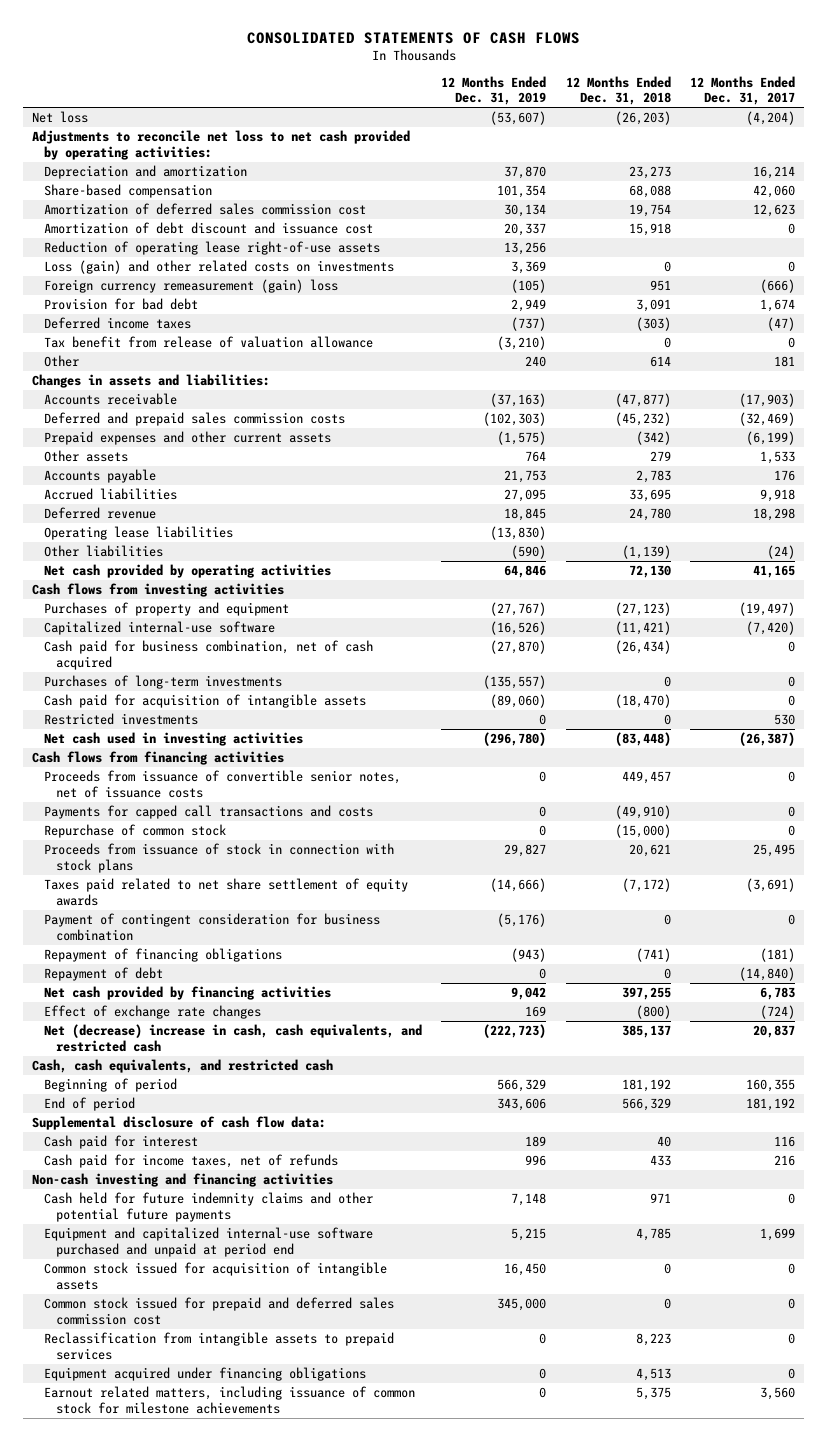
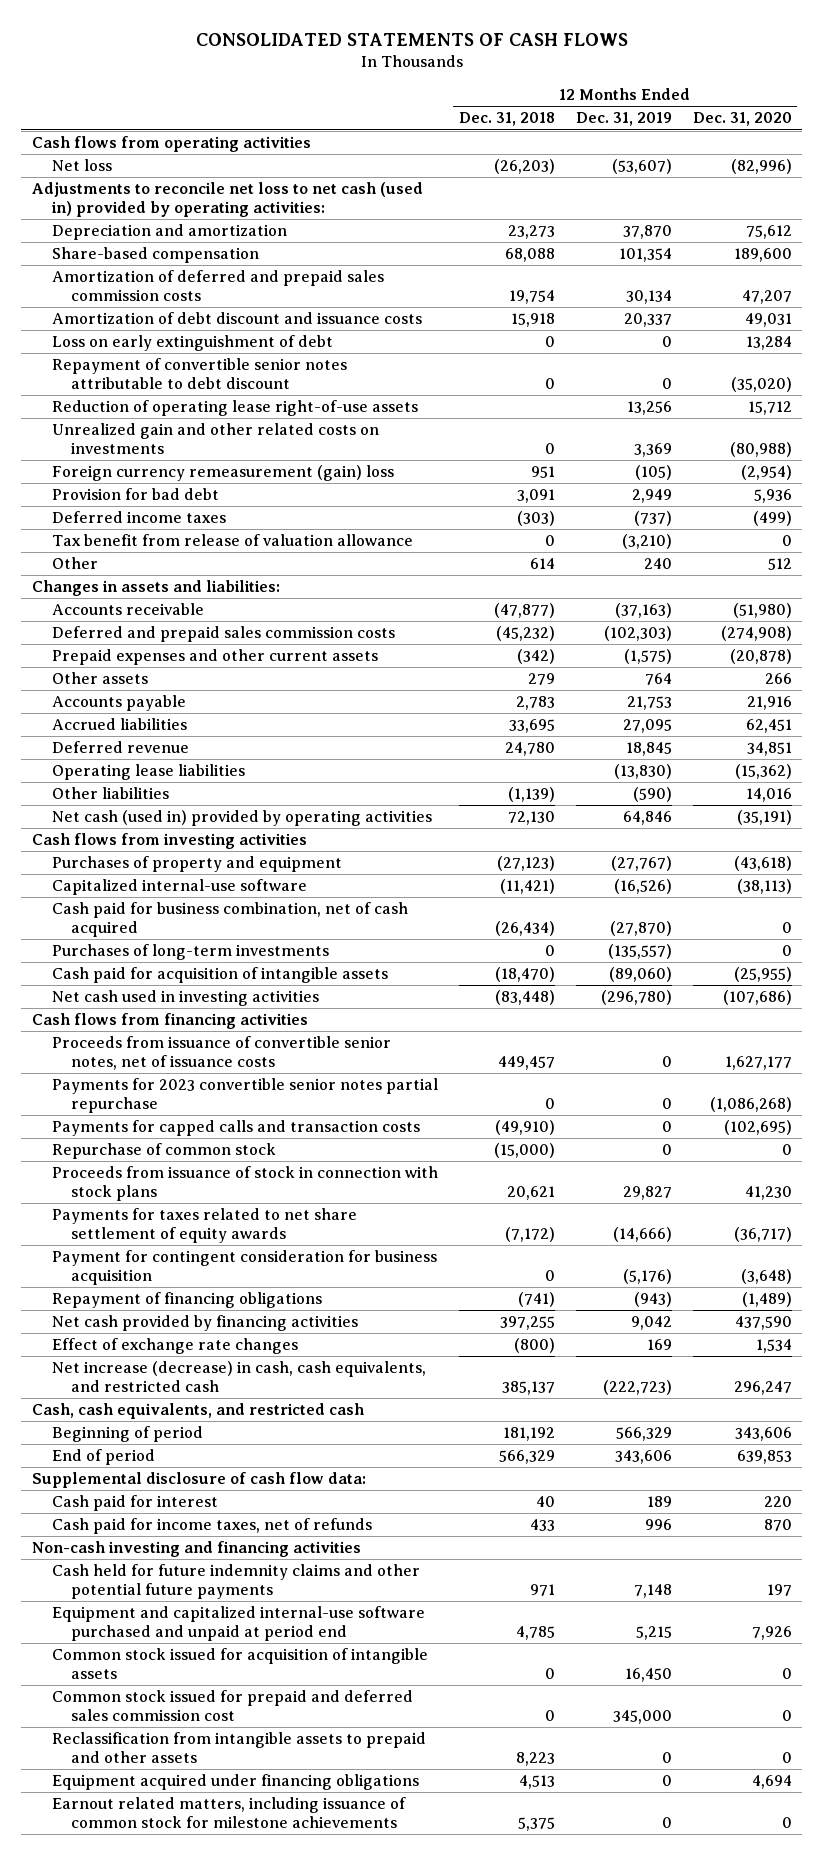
- | 12 Months Ended Dec. 31, 2019 | 12 Months Ended Dec. 31, 2018 | 12 Months Ended Dec. 31, 2017
+ | 12 Months Ended Dec. 31, 2018 | 12 Months Ended Dec. 31, 2019 | 12 Months Ended Dec. 31, 2020
+ Cash flows from operating activities
- Adjustments to reconcile net loss to net cash provided by operating activities:
+ Adjustments to reconcile net loss to net cash (used in) provided by operating activities:
- Amortization of deferred sales commission cost | 30,134 | 19,754 | 12,623
- Amortization of debt discount and issuance cost | 20,337 | 15,918 | 0
+ Amortization of deferred and prepaid sales commission costs | 19,754 | 30,134 | 47,207
+ Amortization of debt discount and issuance costs | 15,918 | 20,337 | 49,031
+ Loss on early extinguishment of debt | 0 | 0 | 13,284
+ Repayment of convertible senior notes attributable to debt discount | 0 | 0 | (35,020)
- Loss (gain) and other related costs on investments | 3,369 | 0 | 0
+ Unrealized gain and other related costs on investments | 0 | 3,369 | (80,988)
- Net cash provided by operating activities | 64,846 | 72,130 | 41,165
+ Net cash (used in) provided by operating activities | 72,130 | 64,846 | (35,191)
- Restricted investments | 0 | 0 | 530
- Payments for capped call transactions and costs | 0 | (49,910) | 0
+ Payments for 2023 convertible senior notes partial repurchase | 0 | 0 | (1,086,268)
+ Payments for capped calls and transaction costs | (49,910) | 0 | (102,695)
- Taxes paid related to net share settlement of equity awards | (14,666) | (7,172) | (3,691)
- Payment of contingent consideration for business combination | (5,176) | 0 | 0
+ Payments for taxes related to net share settlement of equity awards | (7,172) | (14,666) | (36,717)
+ Payment for contingent consideration for business acquisition | 0 | (5,176) | (3,648)
- Repayment of debt | 0 | 0 | (14,840)
- Net (decrease) increase in cash, cash equivalents, and restricted cash | (222,723) | 385,137 | 20,837
+ Net increase (decrease) in cash, cash equivalents, and restricted cash | 385,137 | (222,723) | 296,247
- Reclassification from intangible assets to prepaid services | 0 | 8,223 | 0
+ Reclassification from intangible assets to prepaid and other assets | 8,223 | 0 | 0

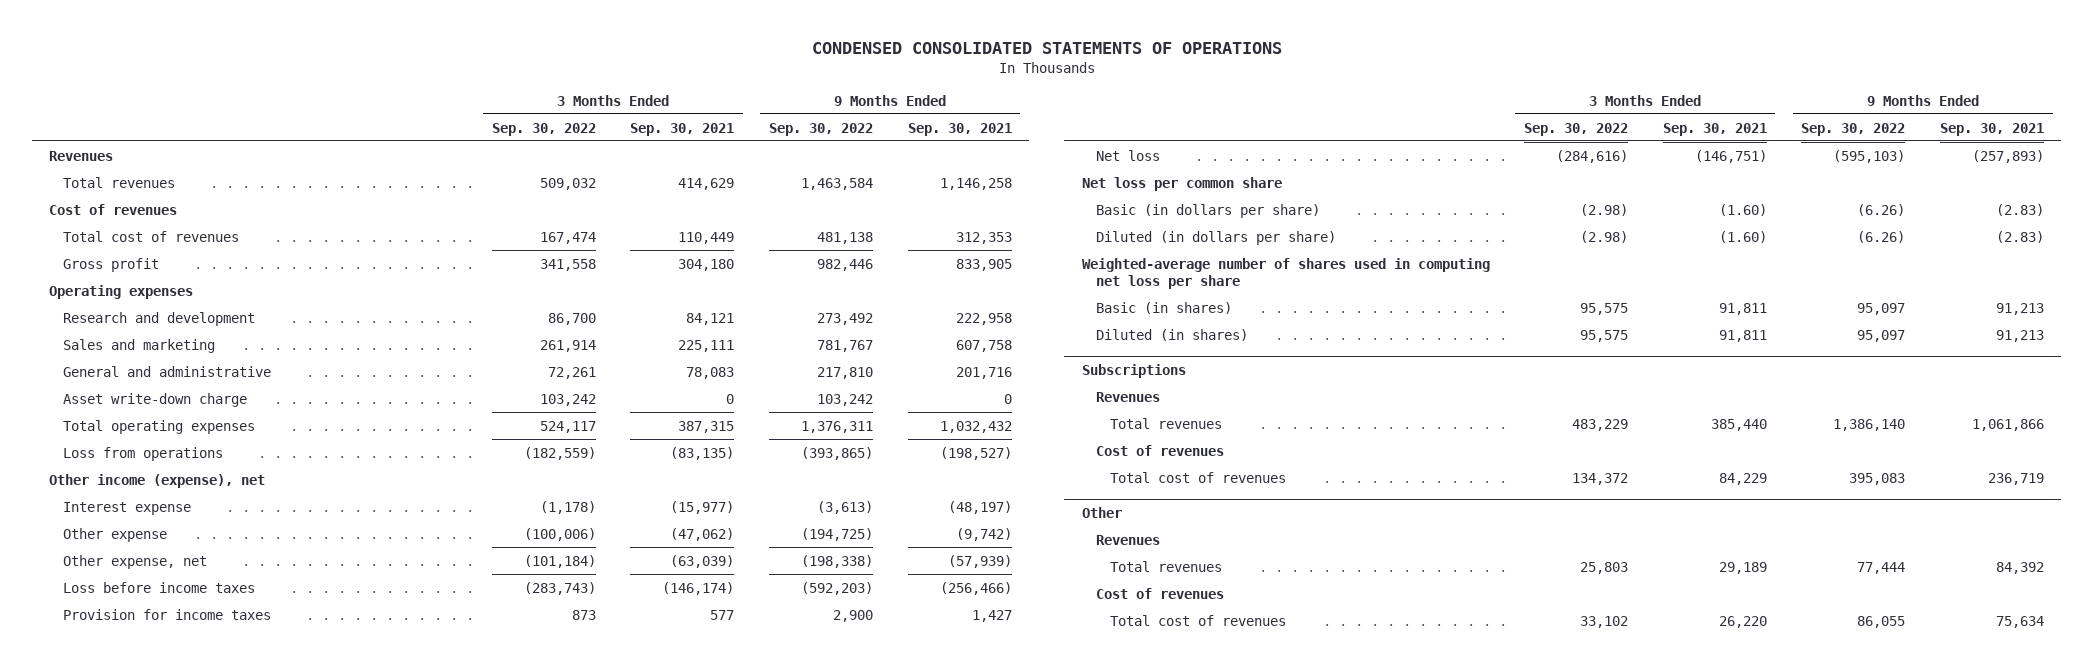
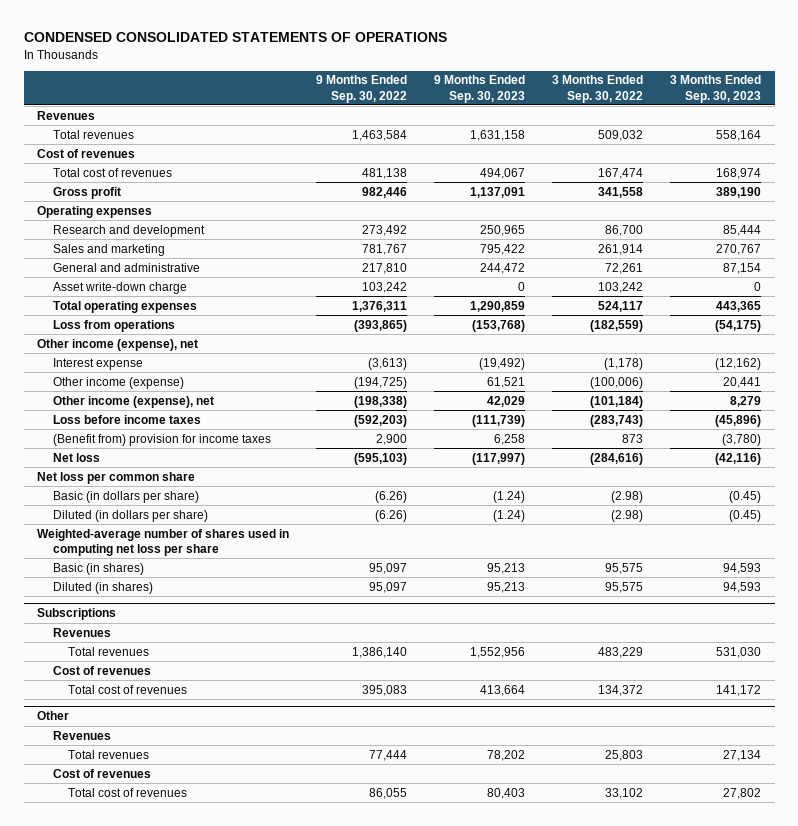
- | 3 Months Ended Sep. 30, 2022 | 3 Months Ended Sep. 30, 2021 | 9 Months Ended Sep. 30, 2022 | 9 Months Ended Sep. 30, 2021
+ | 9 Months Ended Sep. 30, 2022 | 9 Months Ended Sep. 30, 2023 | 3 Months Ended Sep. 30, 2022 | 3 Months Ended Sep. 30, 2023
- Other expense | (100,006) | (47,062) | (194,725) | (9,742)
- Other expense, net | (101,184) | (63,039) | (198,338) | (57,939)
+ Other income (expense) | (194,725) | 61,521 | (100,006) | 20,441
+ Other income (expense), net | (198,338) | 42,029 | (101,184) | 8,279
- Provision for income taxes | 873 | 577 | 2,900 | 1,427
+ (Benefit from) provision for income taxes | 2,900 | 6,258 | 873 | (3,780)

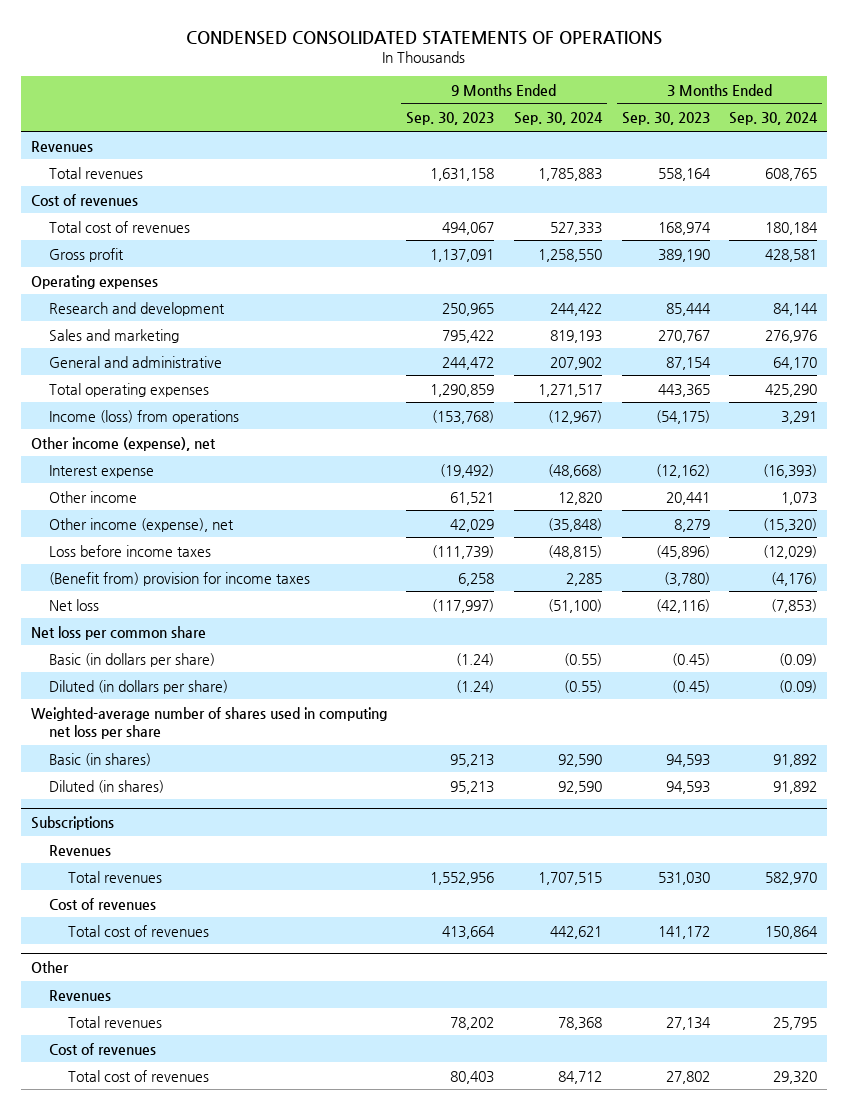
- | 9 Months Ended Sep. 30, 2022 | 9 Months Ended Sep. 30, 2023 | 3 Months Ended Sep. 30, 2022 | 3 Months Ended Sep. 30, 2023
+ | 9 Months Ended Sep. 30, 2023 | 9 Months Ended Sep. 30, 2024 | 3 Months Ended Sep. 30, 2023 | 3 Months Ended Sep. 30, 2024
- Asset write-down charge | 103,242 | 0 | 103,242 | 0
- Loss from operations | (393,865) | (153,768) | (182,559) | (54,175)
+ Income (loss) from operations | (153,768) | (12,967) | (54,175) | 3,291
- Other income (expense) | (194,725) | 61,521 | (100,006) | 20,441
+ Other income | 61,521 | 12,820 | 20,441 | 1,073

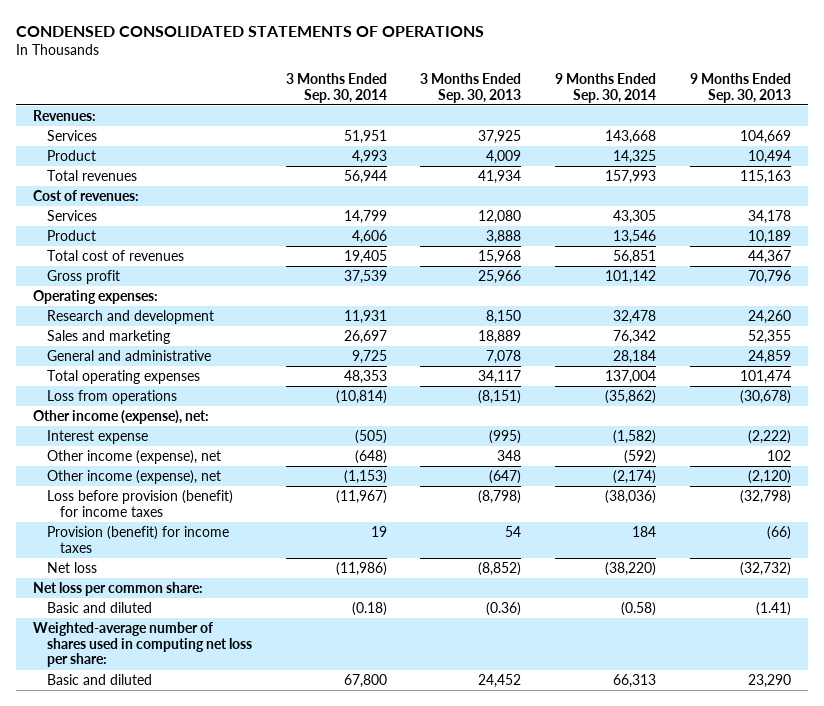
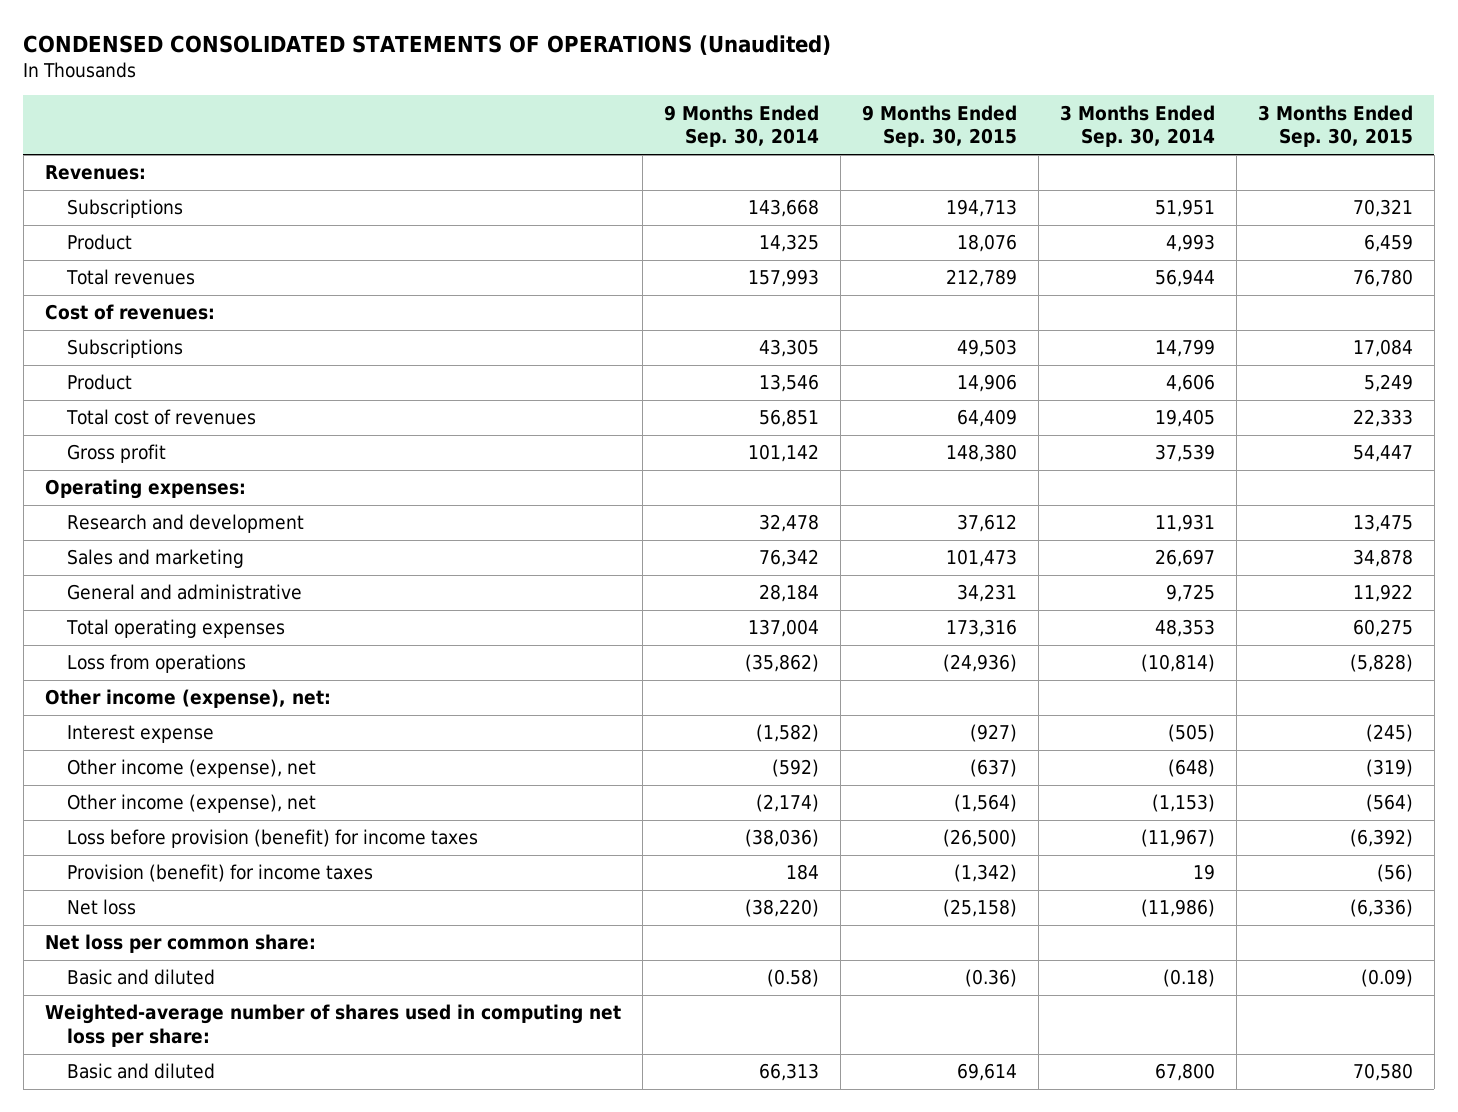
- CONDENSED CONSOLIDATED STATEMENTS OF OPERATIONS
+ CONDENSED CONSOLIDATED STATEMENTS OF OPERATIONS (Unaudited)
- | 3 Months Ended Sep. 30, 2014 | 3 Months Ended Sep. 30, 2013 | 9 Months Ended Sep. 30, 2014 | 9 Months Ended Sep. 30, 2013
+ | 9 Months Ended Sep. 30, 2014 | 9 Months Ended Sep. 30, 2015 | 3 Months Ended Sep. 30, 2014 | 3 Months Ended Sep. 30, 2015
- Services | 51,951 | 37,925 | 143,668 | 104,669
+ Subscriptions | 143,668 | 194,713 | 51,951 | 70,321
- Services | 14,799 | 12,080 | 43,305 | 34,178
+ Subscriptions | 43,305 | 49,503 | 14,799 | 17,084

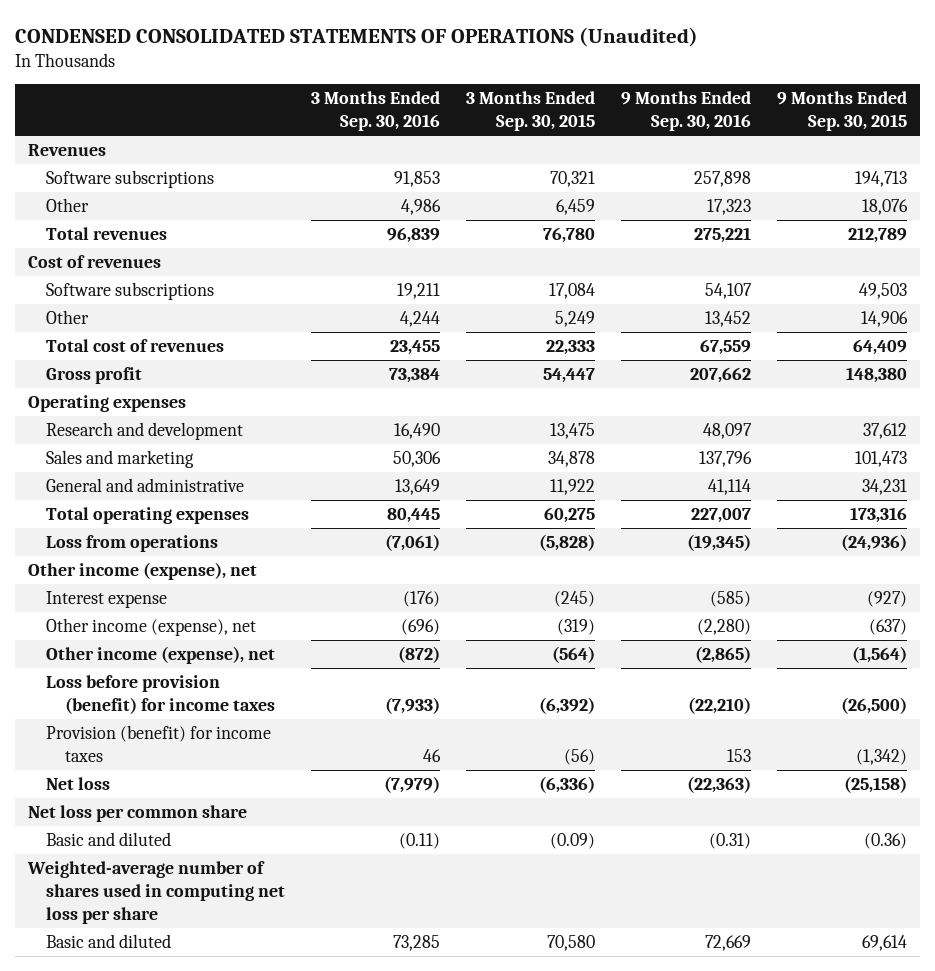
- | 9 Months Ended Sep. 30, 2014 | 9 Months Ended Sep. 30, 2015 | 3 Months Ended Sep. 30, 2014 | 3 Months Ended Sep. 30, 2015
+ | 3 Months Ended Sep. 30, 2016 | 3 Months Ended Sep. 30, 2015 | 9 Months Ended Sep. 30, 2016 | 9 Months Ended Sep. 30, 2015
- Revenues:
- Subscriptions | 143,668 | 194,713 | 51,951 | 70,321
- Product | 14,325 | 18,076 | 4,993 | 6,459
+ Revenues
+ Software subscriptions | 91,853 | 70,321 | 257,898 | 194,713
+ Other | 4,986 | 6,459 | 17,323 | 18,076
- Cost of revenues:
- Subscriptions | 43,305 | 49,503 | 14,799 | 17,084
- Product | 13,546 | 14,906 | 4,606 | 5,249
+ Cost of revenues
+ Software subscriptions | 19,211 | 17,084 | 54,107 | 49,503
+ Other | 4,244 | 5,249 | 13,452 | 14,906
- Operating expenses:
+ Operating expenses
- Other income (expense), net:
+ Other income (expense), net
- Net loss per common share:
+ Net loss per common share
- Weighted-average number of shares used in computing net loss per share:
+ Weighted-average number of shares used in computing net loss per share

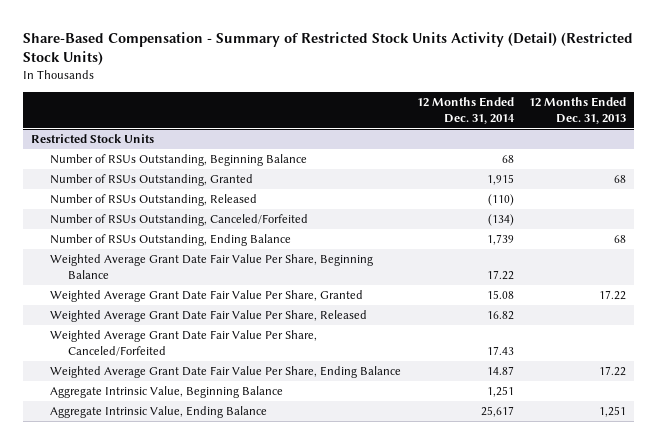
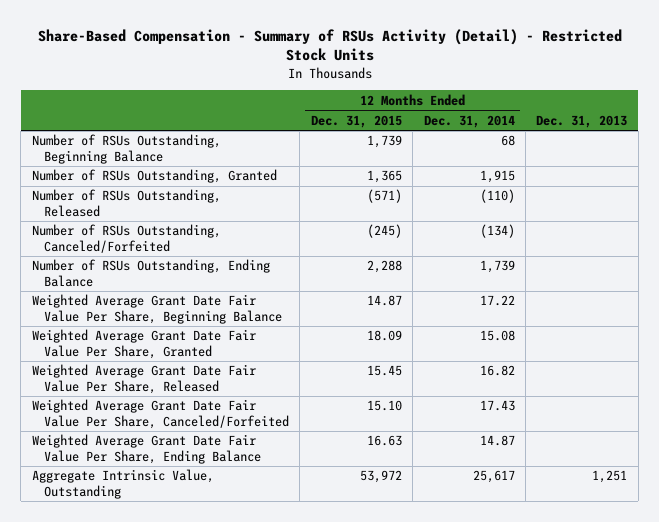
- Share-Based Compensation - Summary of Restricted Stock Units Activity (Detail) (Restricted Stock Units)
+ Share-Based Compensation - Summary of RSUs Activity (Detail) - Restricted Stock Units
- | 12 Months Ended Dec. 31, 2014 | 12 Months Ended Dec. 31, 2013
+ | 12 Months Ended Dec. 31, 2015 | 12 Months Ended Dec. 31, 2014 | Dec. 31, 2013
- Restricted Stock Units
- Aggregate Intrinsic Value, Beginning Balance | 1,251 |
- Aggregate Intrinsic Value, Ending Balance | 25,617 | 1,251
+ Aggregate Intrinsic Value, Outstanding | 53,972 | 25,617 | 1,251

